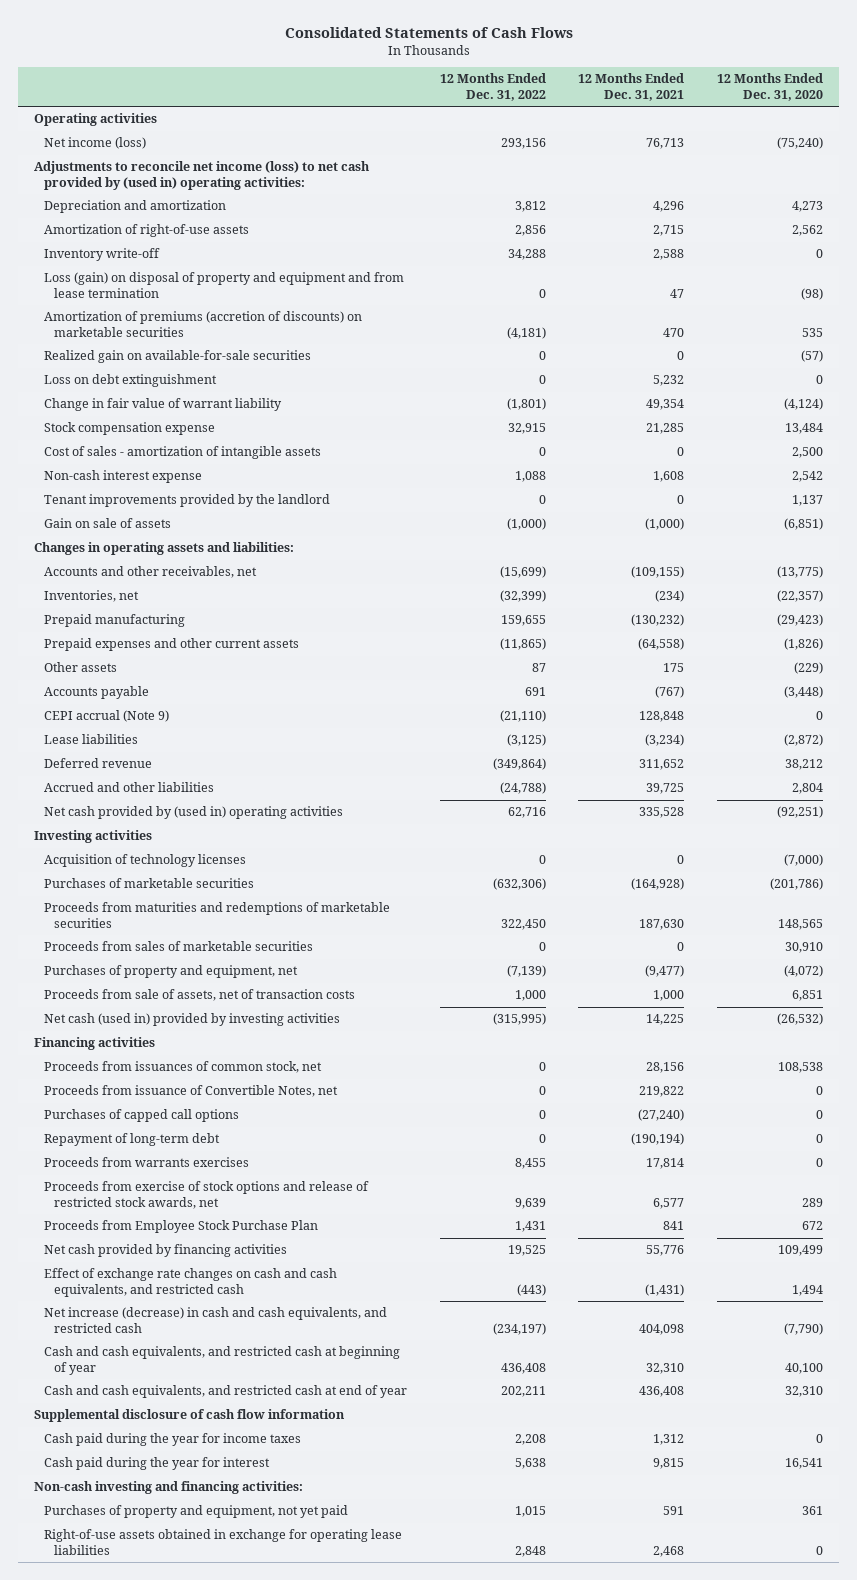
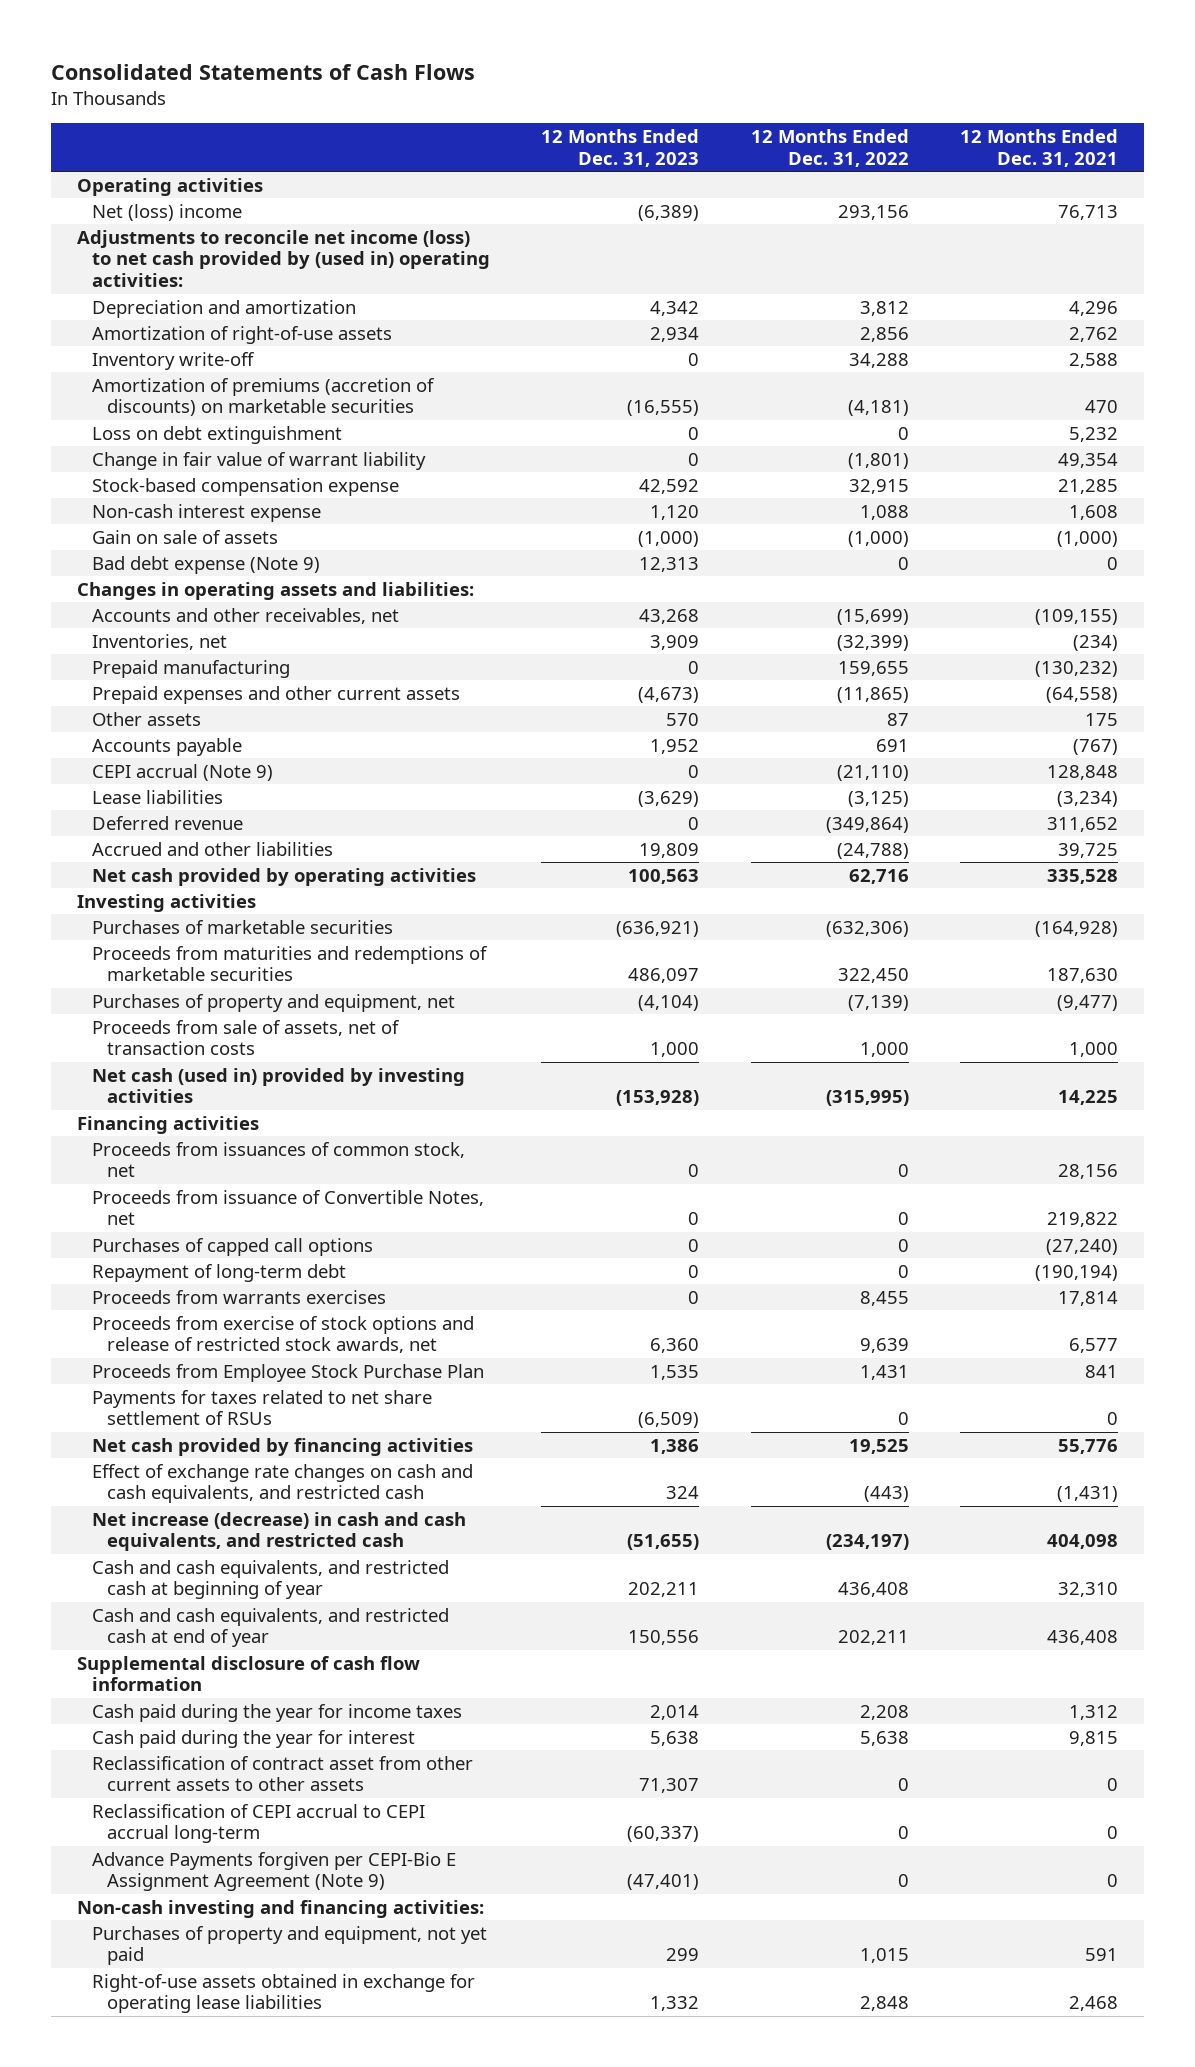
- | 12 Months Ended Dec. 31, 2022 | 12 Months Ended Dec. 31, 2021 | 12 Months Ended Dec. 31, 2020
+ | 12 Months Ended Dec. 31, 2023 | 12 Months Ended Dec. 31, 2022 | 12 Months Ended Dec. 31, 2021
- Net income (loss) | 293,156 | 76,713 | (75,240)
+ Net (loss) income | (6,389) | 293,156 | 76,713
- Amortization of right-of-use assets | 2,856 | 2,715 | 2,562
+ Amortization of right-of-use assets | 2,934 | 2,856 | 2,762
- Loss (gain) on disposal of property and equipment and from lease termination | 0 | 47 | (98)
- Realized gain on available-for-sale securities | 0 | 0 | (57)
- Stock compensation expense | 32,915 | 21,285 | 13,484
- Cost of sales - amortization of intangible assets | 0 | 0 | 2,500
+ Stock-based compensation expense | 42,592 | 32,915 | 21,285
- Tenant improvements provided by the landlord | 0 | 0 | 1,137
+ Bad debt expense (Note 9) | 12,313 | 0 | 0
- Net cash provided by (used in) operating activities | 62,716 | 335,528 | (92,251)
+ Net cash provided by operating activities | 100,563 | 62,716 | 335,528
- Acquisition of technology licenses | 0 | 0 | (7,000)
- Proceeds from sales of marketable securities | 0 | 0 | 30,910
+ Payments for taxes related to net share settlement of RSUs | (6,509) | 0 | 0
+ Reclassification of contract asset from other current assets to other assets | 71,307 | 0 | 0
+ Reclassification of CEPI accrual to CEPI accrual long-term | (60,337) | 0 | 0
+ Advance Payments forgiven per CEPI-Bio E Assignment Agreement (Note 9) | (47,401) | 0 | 0

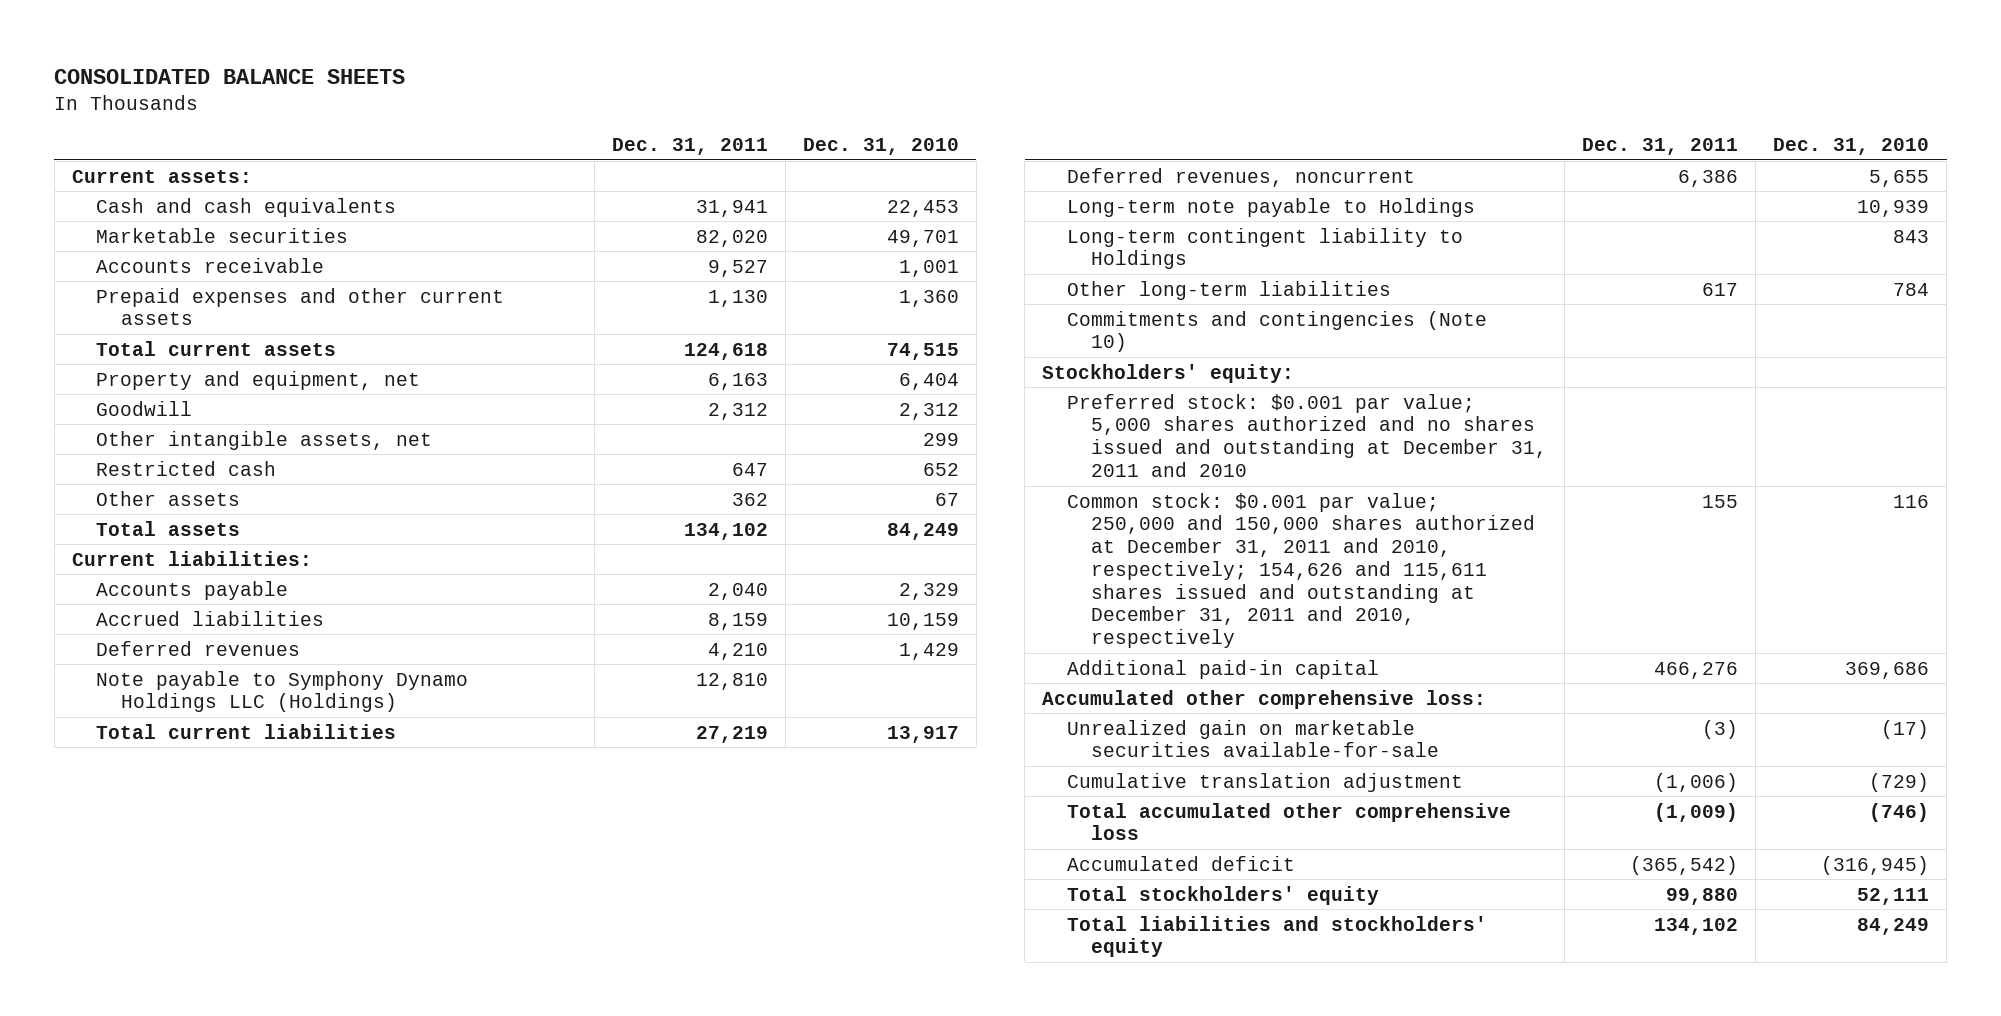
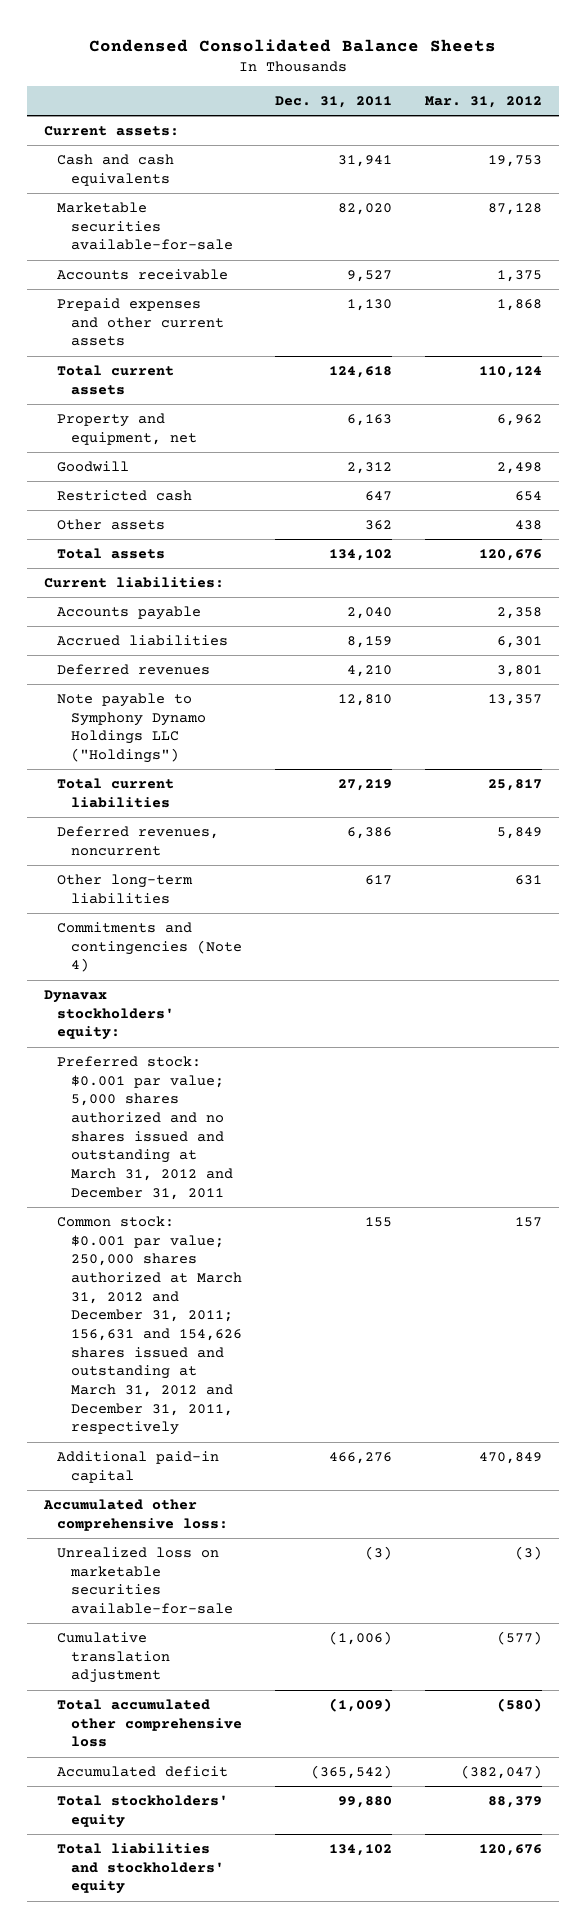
- CONSOLIDATED BALANCE SHEETS
+ Condensed Consolidated Balance Sheets
- | Dec. 31, 2011 | Dec. 31, 2010
+ | Dec. 31, 2011 | Mar. 31, 2012
- Marketable securities | 82,020 | 49,701
+ Marketable securities available-for-sale | 82,020 | 87,128
- Other intangible assets, net | | 299
- Note payable to Symphony Dynamo Holdings LLC (Holdings) | 12,810 |
+ Note payable to Symphony Dynamo Holdings LLC ("Holdings") | 12,810 | 13,357
- Long-term note payable to Holdings | | 10,939
- Long-term contingent liability to Holdings | | 843
- Commitments and contingencies (Note 10)
- Stockholders' equity:
- Preferred stock: $0.001 par value; 5,000 shares authorized and no shares issued and outstanding at December 31, 2011 and 2010
- Common stock: $0.001 par value; 250,000 and 150,000 shares authorized at December 31, 2011 and 2010, respectively; 154,626 and 115,611 shares issued and outstanding at December 31, 2011 and 2010, respectively | 155 | 116
+ Commitments and contingencies (Note 4)
+ Dynavax stockholders' equity:
+ Preferred stock: $0.001 par value; 5,000 shares authorized and no shares issued and outstanding at March 31, 2012 and December 31, 2011
+ Common stock: $0.001 par value; 250,000 shares authorized at March 31, 2012 and December 31, 2011; 156,631 and 154,626 shares issued and outstanding at March 31, 2012 and December 31, 2011, respectively | 155 | 157
- Unrealized gain on marketable securities available-for-sale | (3) | (17)
+ Unrealized loss on marketable securities available-for-sale | (3) | (3)

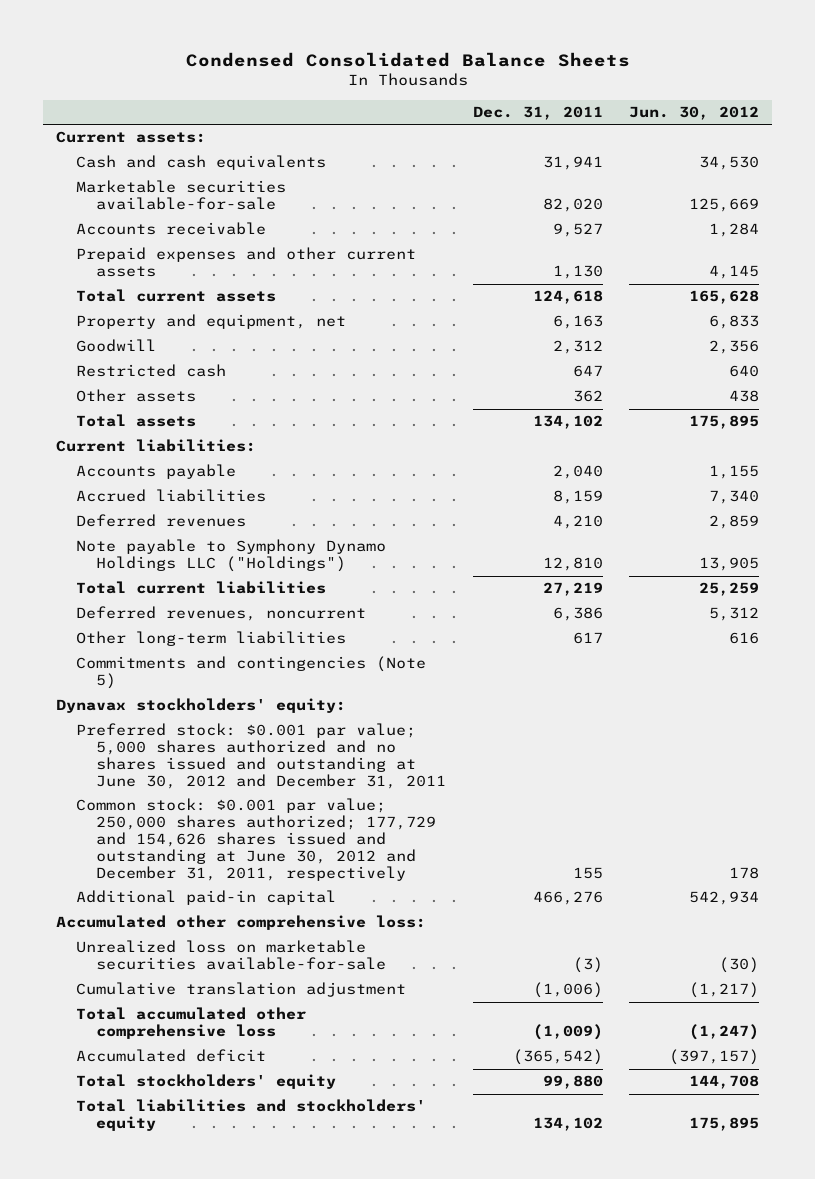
- | Dec. 31, 2011 | Mar. 31, 2012
+ | Dec. 31, 2011 | Jun. 30, 2012
- Commitments and contingencies (Note 4)
+ Commitments and contingencies (Note 5)
- Preferred stock: $0.001 par value; 5,000 shares authorized and no shares issued and outstanding at March 31, 2012 and December 31, 2011
- Common stock: $0.001 par value; 250,000 shares authorized at March 31, 2012 and December 31, 2011; 156,631 and 154,626 shares issued and outstanding at March 31, 2012 and December 31, 2011, respectively | 155 | 157
+ Preferred stock: $0.001 par value; 5,000 shares authorized and no shares issued and outstanding at June 30, 2012 and December 31, 2011
+ Common stock: $0.001 par value; 250,000 shares authorized; 177,729 and 154,626 shares issued and outstanding at June 30, 2012 and December 31, 2011, respectively | 155 | 178

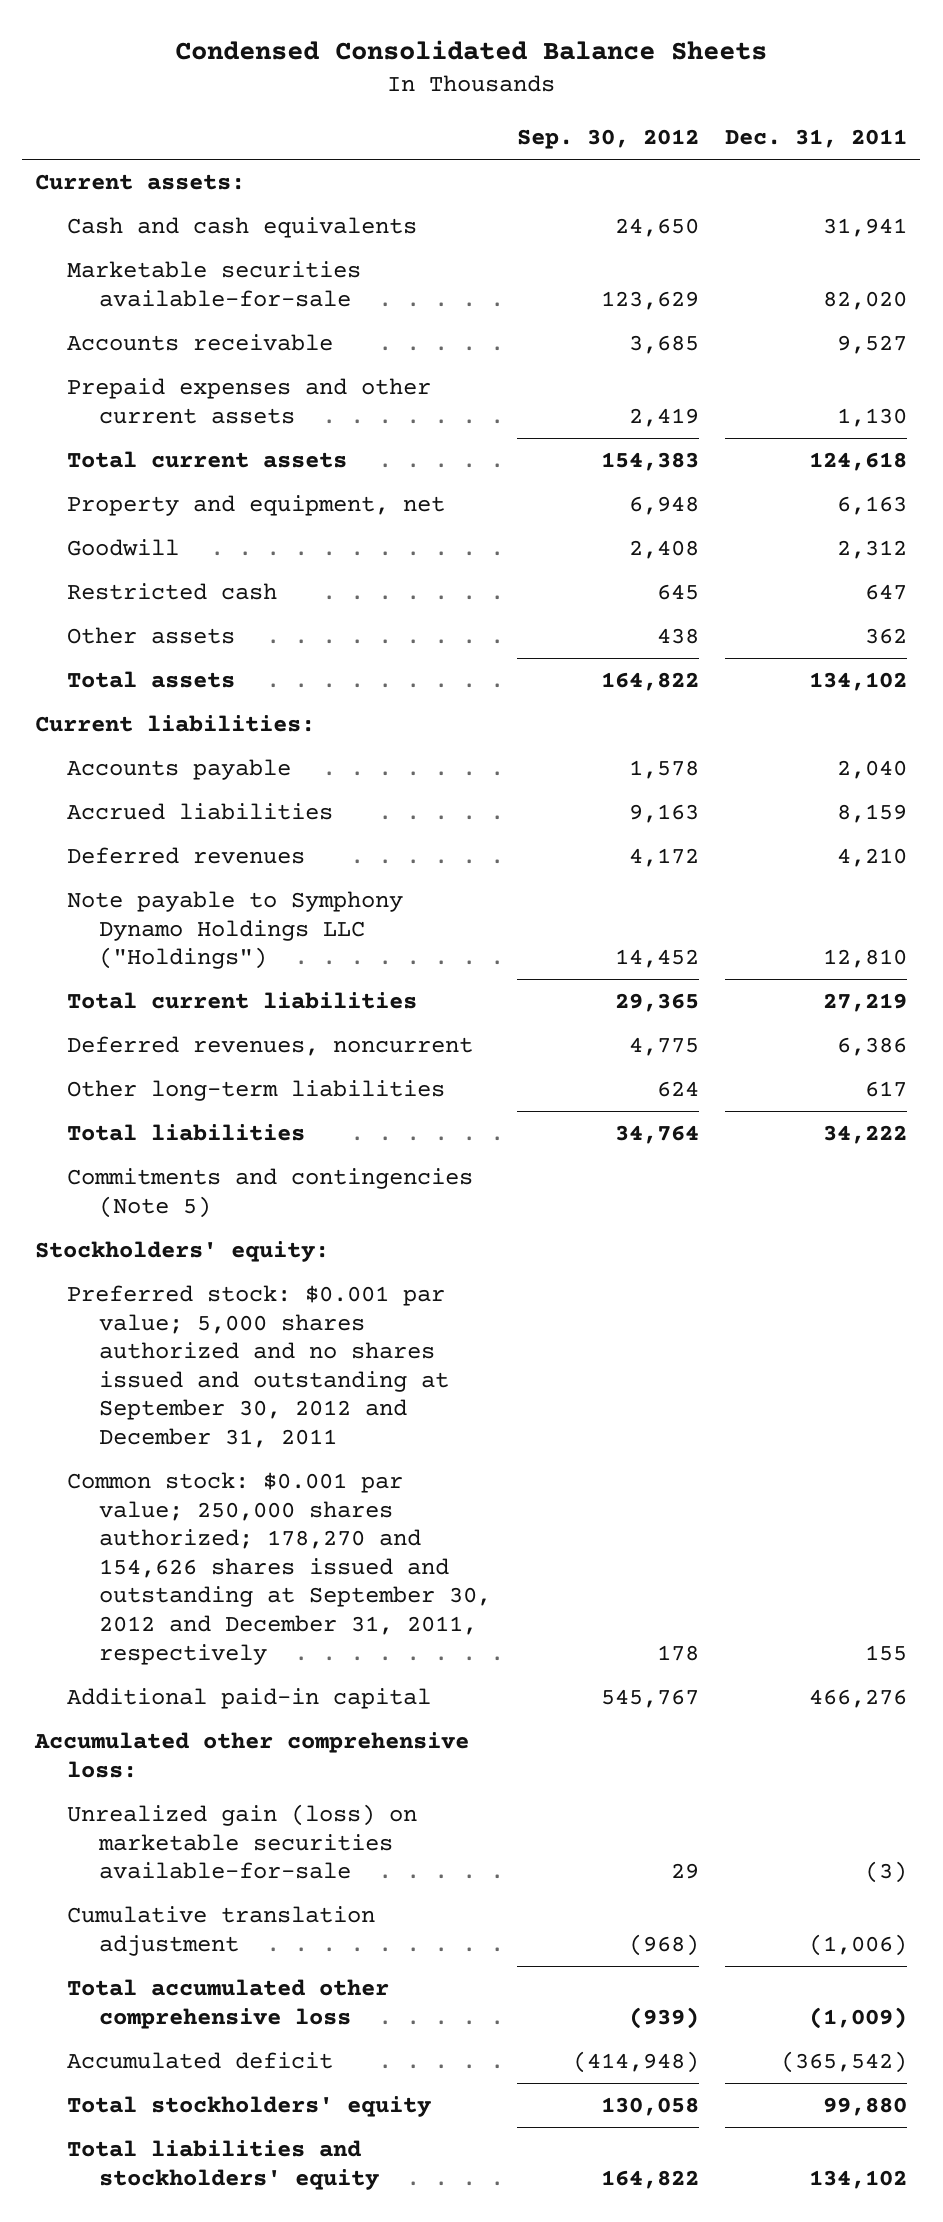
- | Dec. 31, 2011 | Jun. 30, 2012
+ | Sep. 30, 2012 | Dec. 31, 2011
+ Total liabilities | 34,764 | 34,222
- Dynavax stockholders' equity:
- Preferred stock: $0.001 par value; 5,000 shares authorized and no shares issued and outstanding at June 30, 2012 and December 31, 2011
- Common stock: $0.001 par value; 250,000 shares authorized; 177,729 and 154,626 shares issued and outstanding at June 30, 2012 and December 31, 2011, respectively | 155 | 178
+ Stockholders' equity:
+ Preferred stock: $0.001 par value; 5,000 shares authorized and no shares issued and outstanding at September 30, 2012 and December 31, 2011
+ Common stock: $0.001 par value; 250,000 shares authorized; 178,270 and 154,626 shares issued and outstanding at September 30, 2012 and December 31, 2011, respectively | 178 | 155
- Unrealized loss on marketable securities available-for-sale | (3) | (30)
+ Unrealized gain (loss) on marketable securities available-for-sale | 29 | (3)

